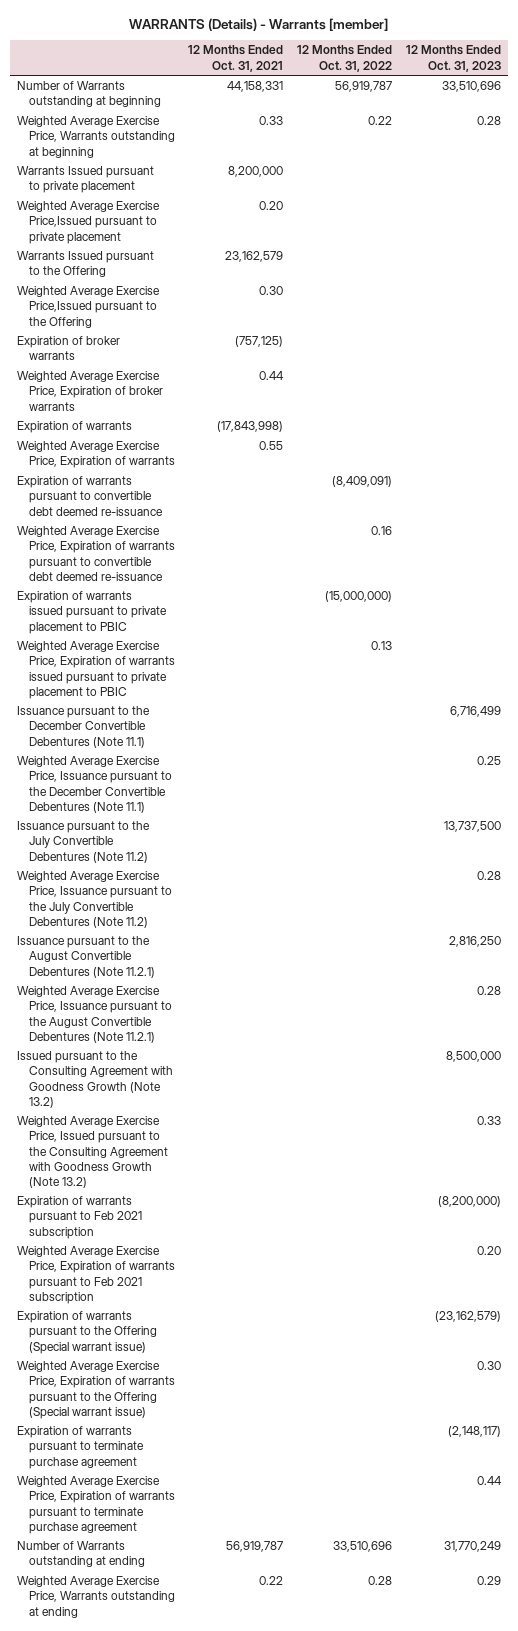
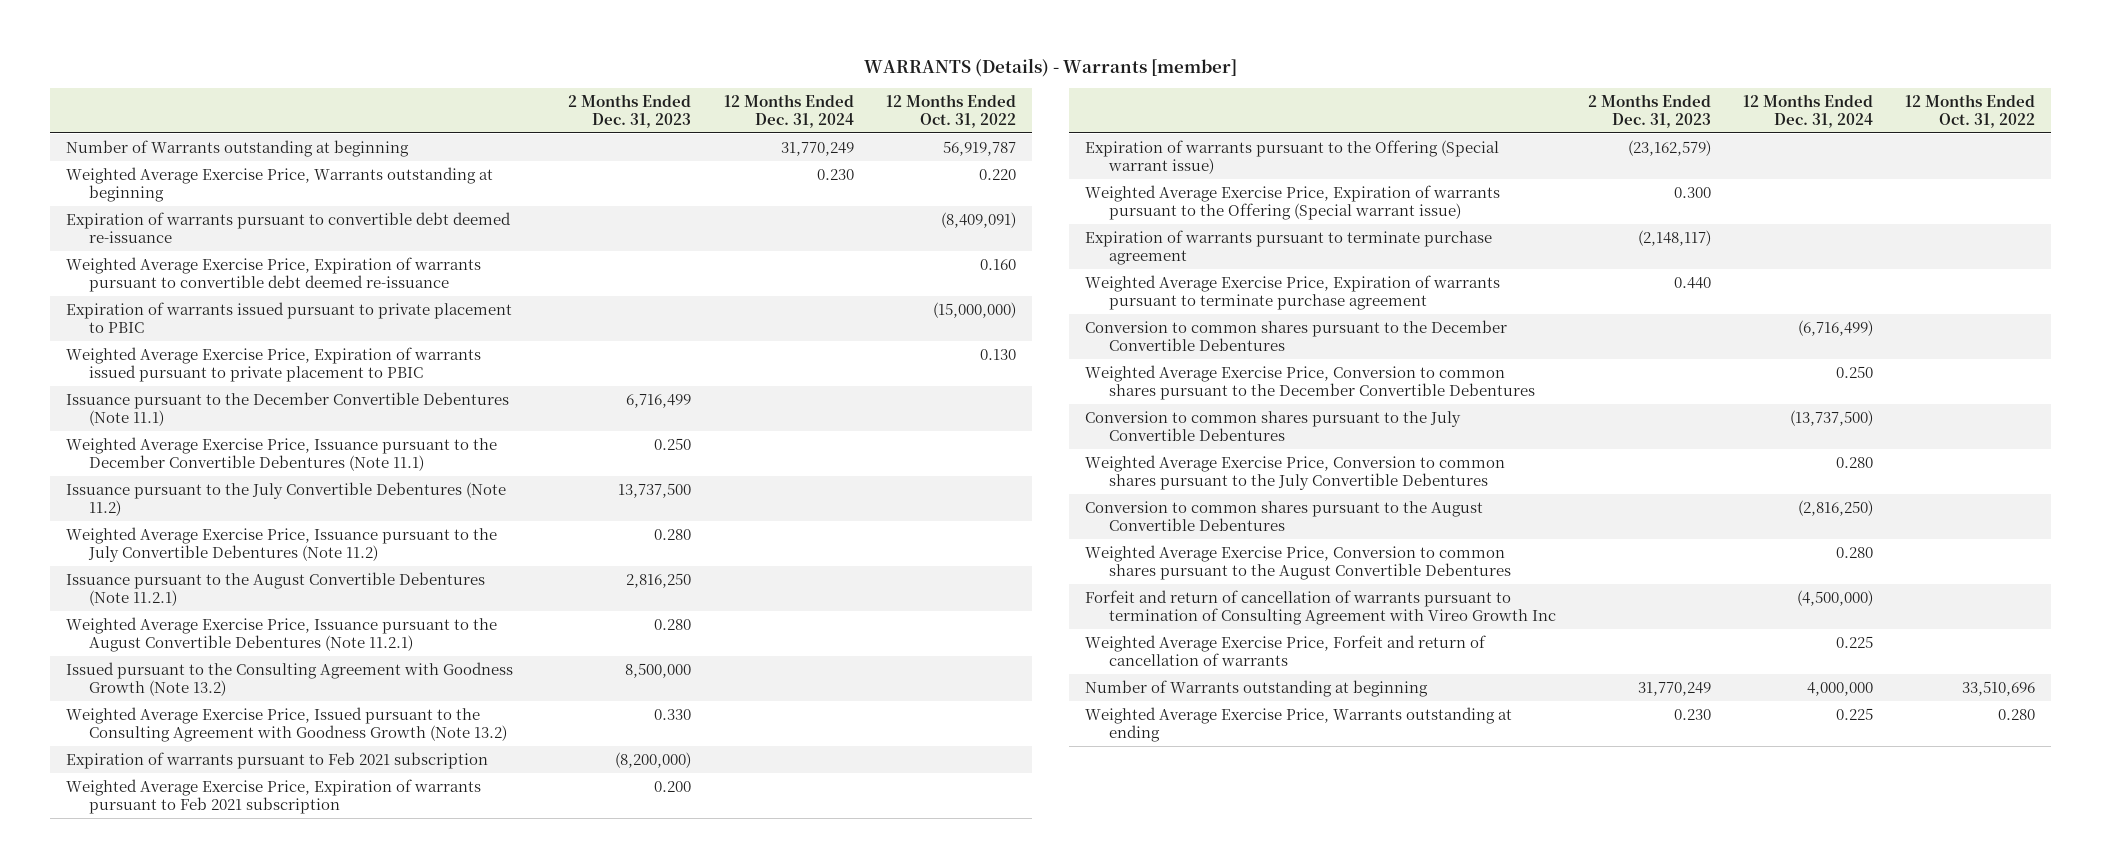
- | 12 Months Ended Oct. 31, 2021 | 12 Months Ended Oct. 31, 2022 | 12 Months Ended Oct. 31, 2023
+ | 2 Months Ended Dec. 31, 2023 | 12 Months Ended Dec. 31, 2024 | 12 Months Ended Oct. 31, 2022
- Weighted Average Exercise Price, Warrants outstanding at beginning | 0.33 | 0.22 | 0.28
- Warrants Issued pursuant to private placement | 8,200,000 | |
- Weighted Average Exercise Price,Issued pursuant to private placement | 0.20 | |
- Warrants Issued pursuant to the Offering | 23,162,579 | |
- Weighted Average Exercise Price,Issued pursuant to the Offering | 0.30 | |
- Expiration of broker warrants | (757,125) | |
- Weighted Average Exercise Price, Expiration of broker warrants | 0.44 | |
- Expiration of warrants | (17,843,998) | |
- Weighted Average Exercise Price, Expiration of warrants | 0.55 | |
+ Weighted Average Exercise Price, Warrants outstanding at beginning | | 0.230 | 0.220
- Weighted Average Exercise Price, Expiration of warrants pursuant to convertible debt deemed re-issuance | | 0.16 |
+ Weighted Average Exercise Price, Expiration of warrants pursuant to convertible debt deemed re-issuance | | | 0.160
- Weighted Average Exercise Price, Expiration of warrants issued pursuant to private placement to PBIC | | 0.13 |
+ Weighted Average Exercise Price, Expiration of warrants issued pursuant to private placement to PBIC | | | 0.130
- Number of Warrants outstanding at ending | 56,919,787 | 33,510,696 | 31,770,249
- Weighted Average Exercise Price, Warrants outstanding at ending | 0.22 | 0.28 | 0.29
+ Conversion to common shares pursuant to the December Convertible Debentures | | (6,716,499) |
+ Weighted Average Exercise Price, Conversion to common shares pursuant to the December Convertible Debentures | | 0.250 |
+ Conversion to common shares pursuant to the July Convertible Debentures | | (13,737,500) |
+ Weighted Average Exercise Price, Conversion to common shares pursuant to the July Convertible Debentures | | 0.280 |
+ Conversion to common shares pursuant to the August Convertible Debentures | | (2,816,250) |
+ Weighted Average Exercise Price, Conversion to common shares pursuant to the August Convertible Debentures | | 0.280 |
+ Forfeit and return of cancellation of warrants pursuant to termination of Consulting Agreement with Vireo Growth Inc | | (4,500,000) |
+ Weighted Average Exercise Price, Forfeit and return of cancellation of warrants | | 0.225 |
+ Number of Warrants outstanding at beginning | 31,770,249 | 4,000,000 | 33,510,696
+ Weighted Average Exercise Price, Warrants outstanding at ending | 0.230 | 0.225 | 0.280

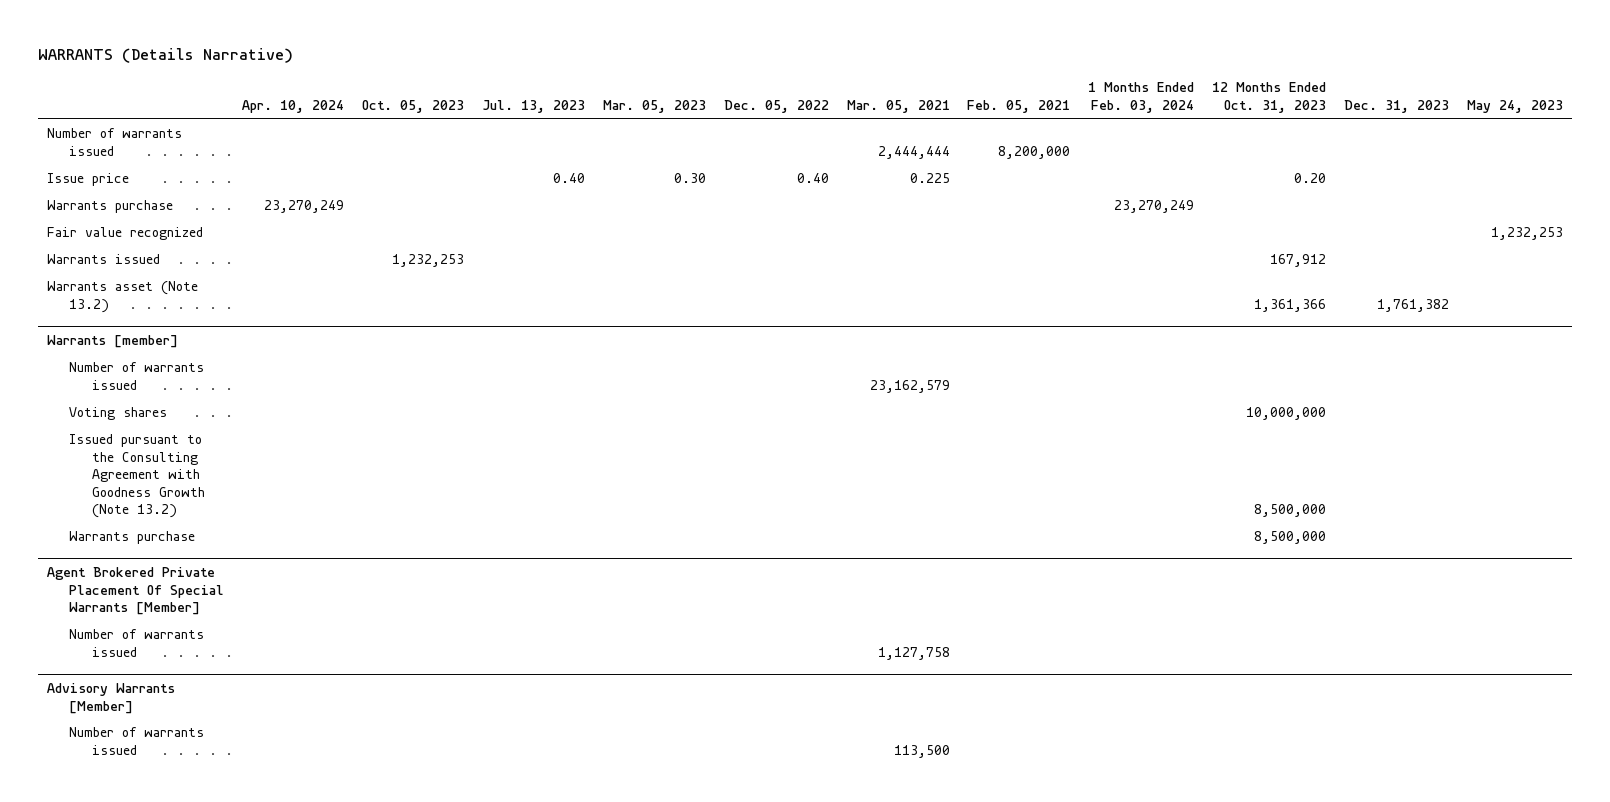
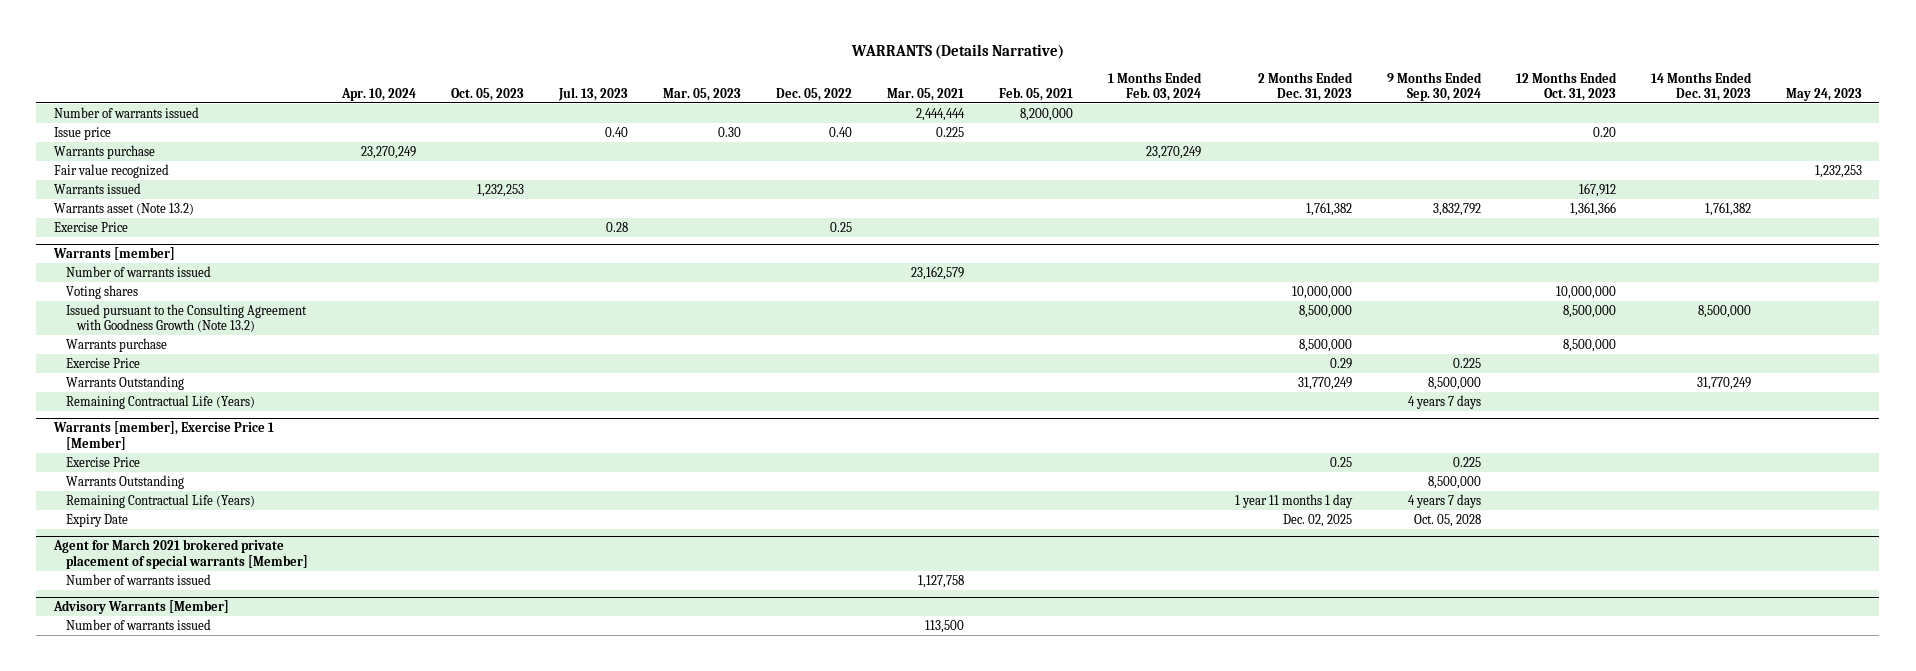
- | Apr. 10, 2024 | Oct. 05, 2023 | Jul. 13, 2023 | Mar. 05, 2023 | Dec. 05, 2022 | Mar. 05, 2021 | Feb. 05, 2021 | 1 Months Ended Feb. 03, 2024 | 12 Months Ended Oct. 31, 2023 | Dec. 31, 2023 | May 24, 2023
+ | Apr. 10, 2024 | Oct. 05, 2023 | Jul. 13, 2023 | Mar. 05, 2023 | Dec. 05, 2022 | Mar. 05, 2021 | Feb. 05, 2021 | 1 Months Ended Feb. 03, 2024 | 2 Months Ended Dec. 31, 2023 | 9 Months Ended Sep. 30, 2024 | 12 Months Ended Oct. 31, 2023 | 14 Months Ended Dec. 31, 2023 | May 24, 2023
+ Exercise Price | | | 0.28 | | 0.25 | | | | | | | |
- Agent Brokered Private Placement Of Special Warrants [Member]
@ Warrants [member]
+ Exercise Price | | | | | | | | | 0.29 | 0.225 | | |
+ Warrants Outstanding | | | | | | | | | 31,770,249 | 8,500,000 | | 31,770,249 |
+ Remaining Contractual Life (Years) | | | | | | | | | | 4 years 7 days | | |
+ Warrants [member], Exercise Price 1 [Member]
+ Exercise Price | | | | | | | | | 0.25 | 0.225 | | |
+ Warrants Outstanding | | | | | | | | | | 8,500,000 | | |
+ Remaining Contractual Life (Years) | | | | | | | | | 1 year 11 months 1 day | 4 years 7 days | | |
+ Expiry Date | | | | | | | | | Dec. 02, 2025 | Oct. 05, 2028 | | |
+ Agent for March 2021 brokered private placement of special warrants [Member]

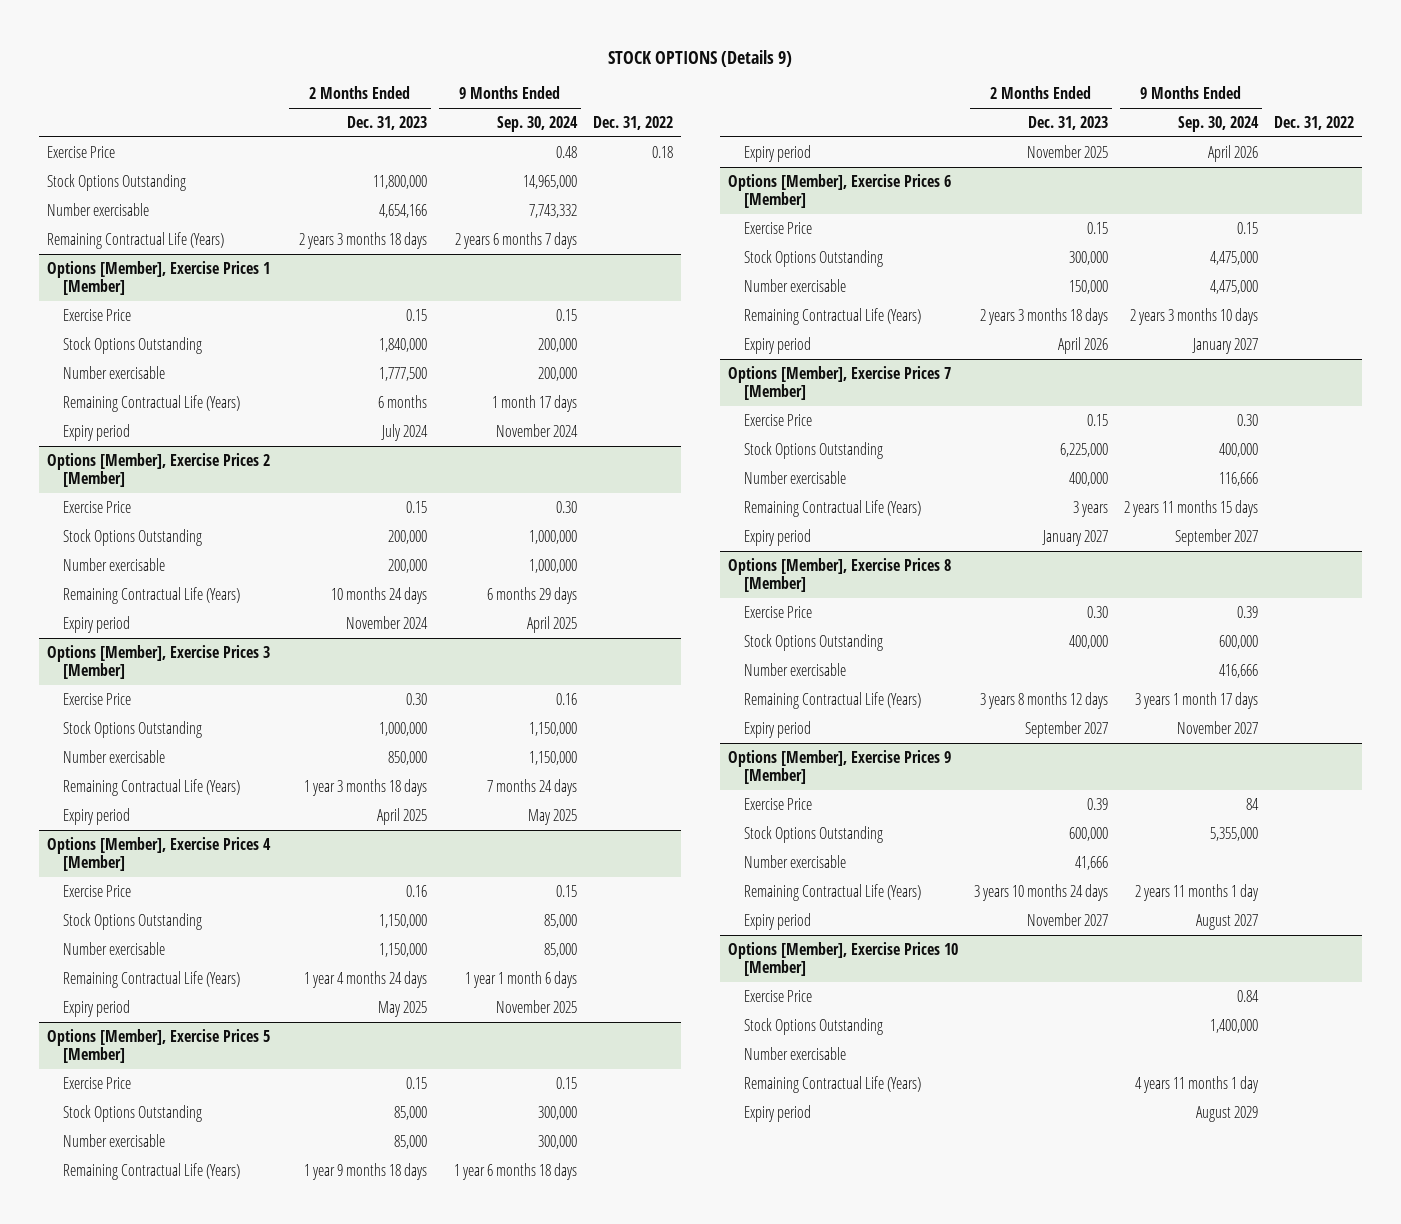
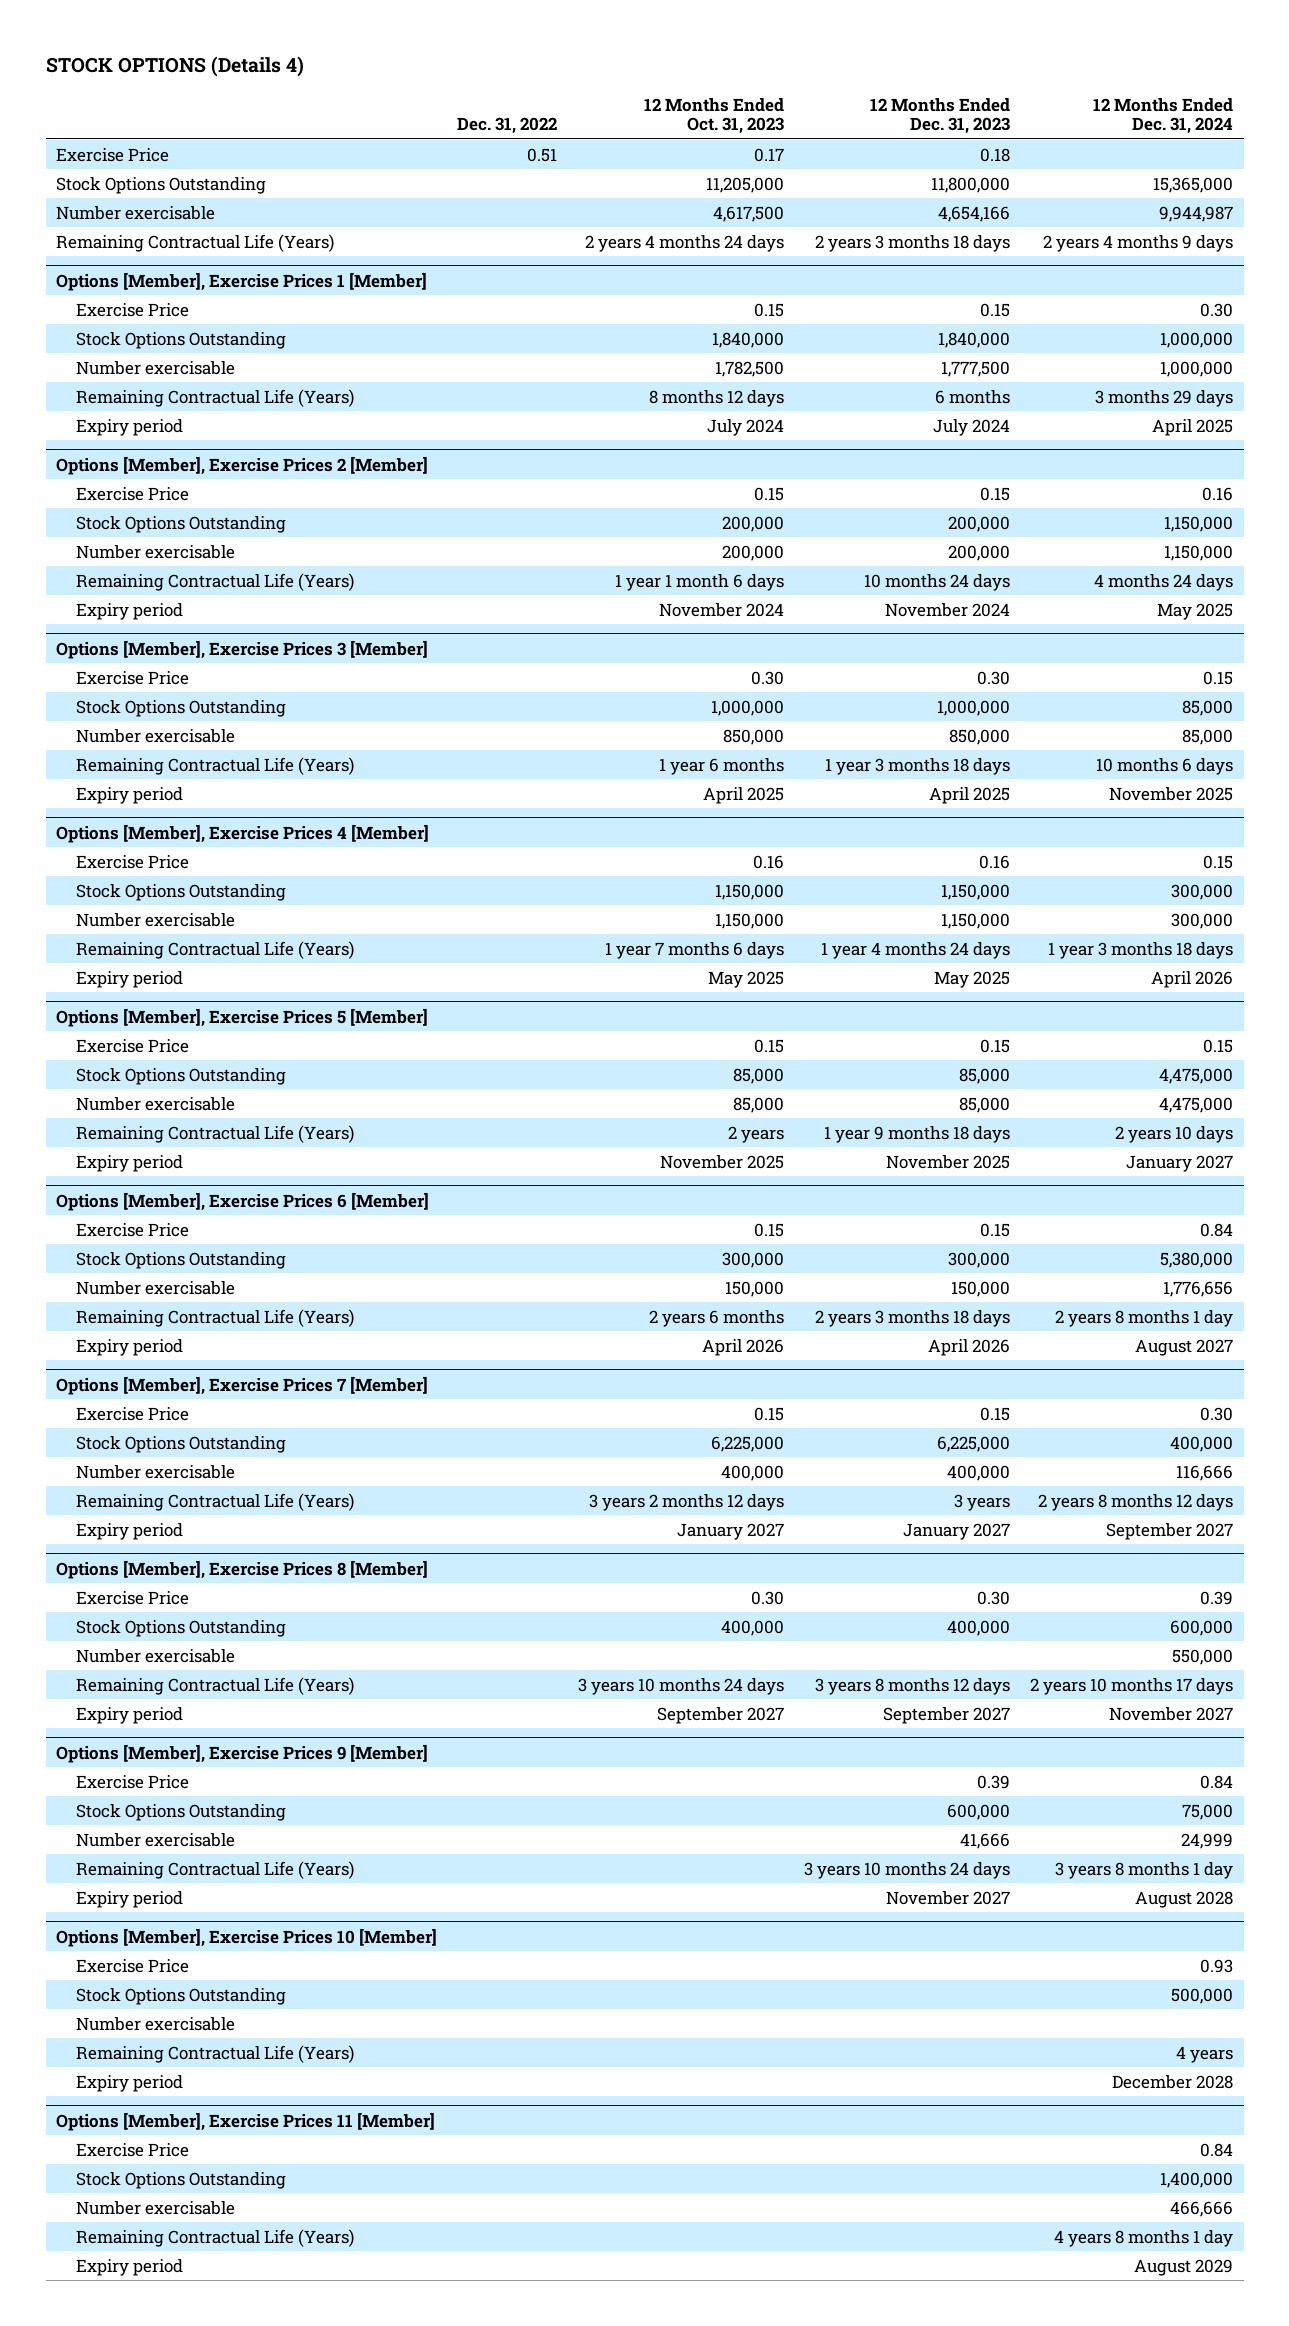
- STOCK OPTIONS (Details 9)
+ STOCK OPTIONS (Details 4)
- | 2 Months Ended Dec. 31, 2023 | 9 Months Ended Sep. 30, 2024 | Dec. 31, 2022
+ | Dec. 31, 2022 | 12 Months Ended Oct. 31, 2023 | 12 Months Ended Dec. 31, 2023 | 12 Months Ended Dec. 31, 2024
- Exercise Price | | 0.48 | 0.18
+ Exercise Price | 0.51 | 0.17 | 0.18 |
+ Options [Member], Exercise Prices 11 [Member]
+ Exercise Price | | | | 0.84
+ Stock Options Outstanding | | | | 1,400,000
+ Number exercisable | | | | 466,666
+ Remaining Contractual Life (Years) | | | | 4 years 8 months 1 day
+ Expiry period | | | | August 2029

